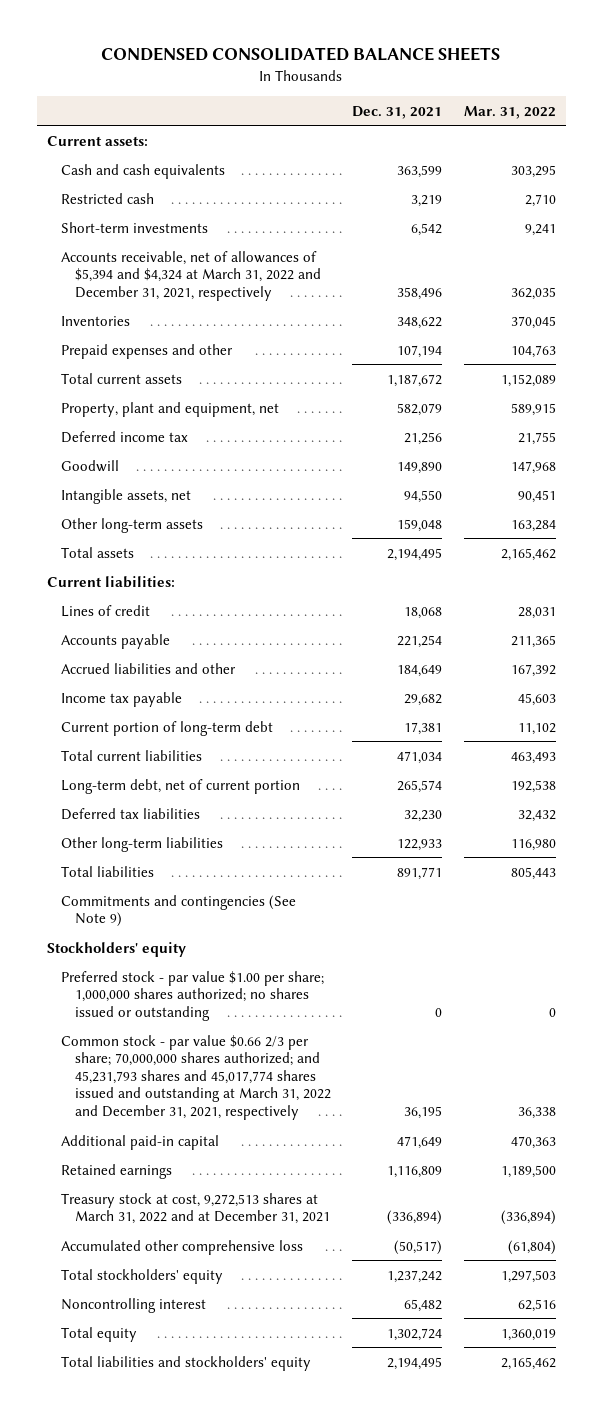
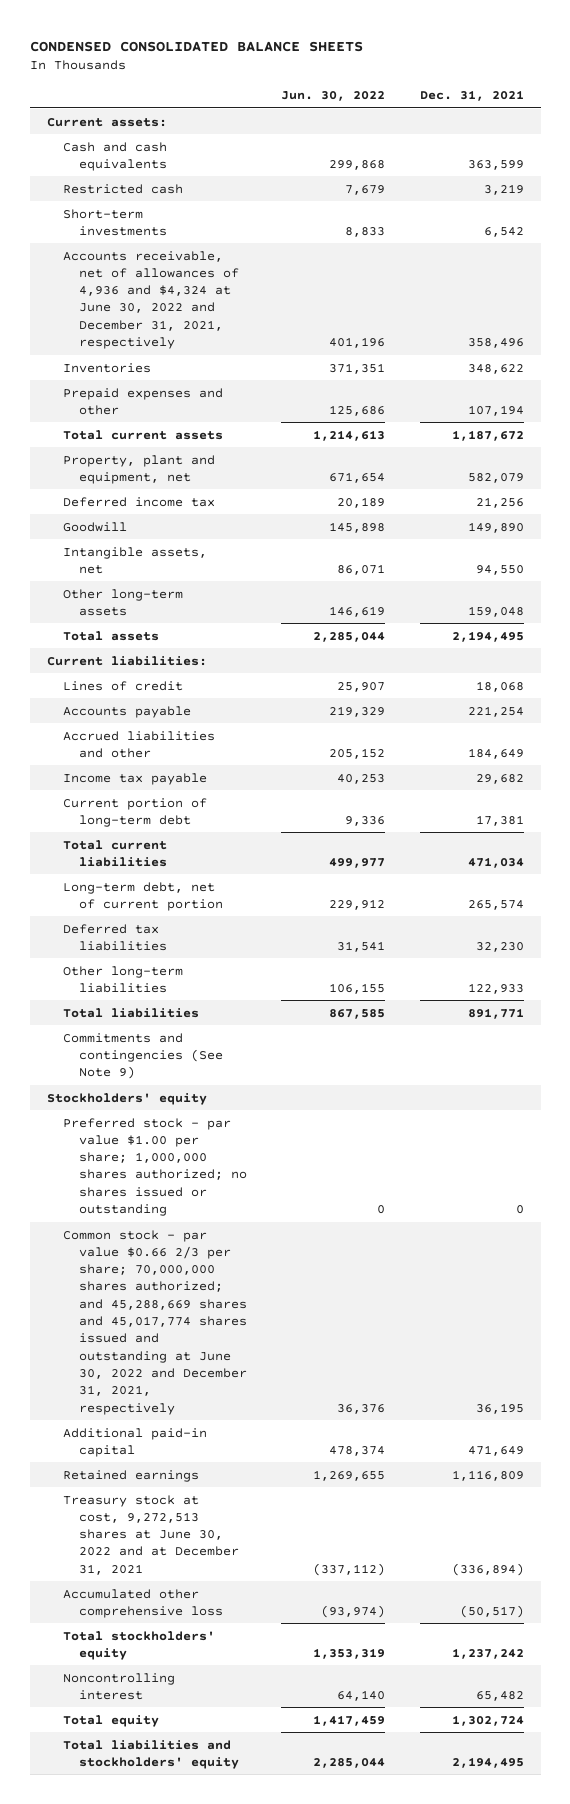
- | Dec. 31, 2021 | Mar. 31, 2022
+ | Jun. 30, 2022 | Dec. 31, 2021
- Accounts receivable, net of allowances of $5,394 and $4,324 at March 31, 2022 and December 31, 2021, respectively | 358,496 | 362,035
+ Accounts receivable, net of allowances of 4,936 and $4,324 at June 30, 2022 and December 31, 2021, respectively | 401,196 | 358,496
- Common stock - par value $0.66 2/3 per share; 70,000,000 shares authorized; and 45,231,793 shares and 45,017,774 shares issued and outstanding at March 31, 2022 and December 31, 2021, respectively | 36,195 | 36,338
+ Common stock - par value $0.66 2/3 per share; 70,000,000 shares authorized; and 45,288,669 shares and 45,017,774 shares issued and outstanding at June 30, 2022 and December 31, 2021, respectively | 36,376 | 36,195
- Treasury stock at cost, 9,272,513 shares at March 31, 2022 and at December 31, 2021 | (336,894) | (336,894)
+ Treasury stock at cost, 9,272,513 shares at June 30, 2022 and at December 31, 2021 | (337,112) | (336,894)

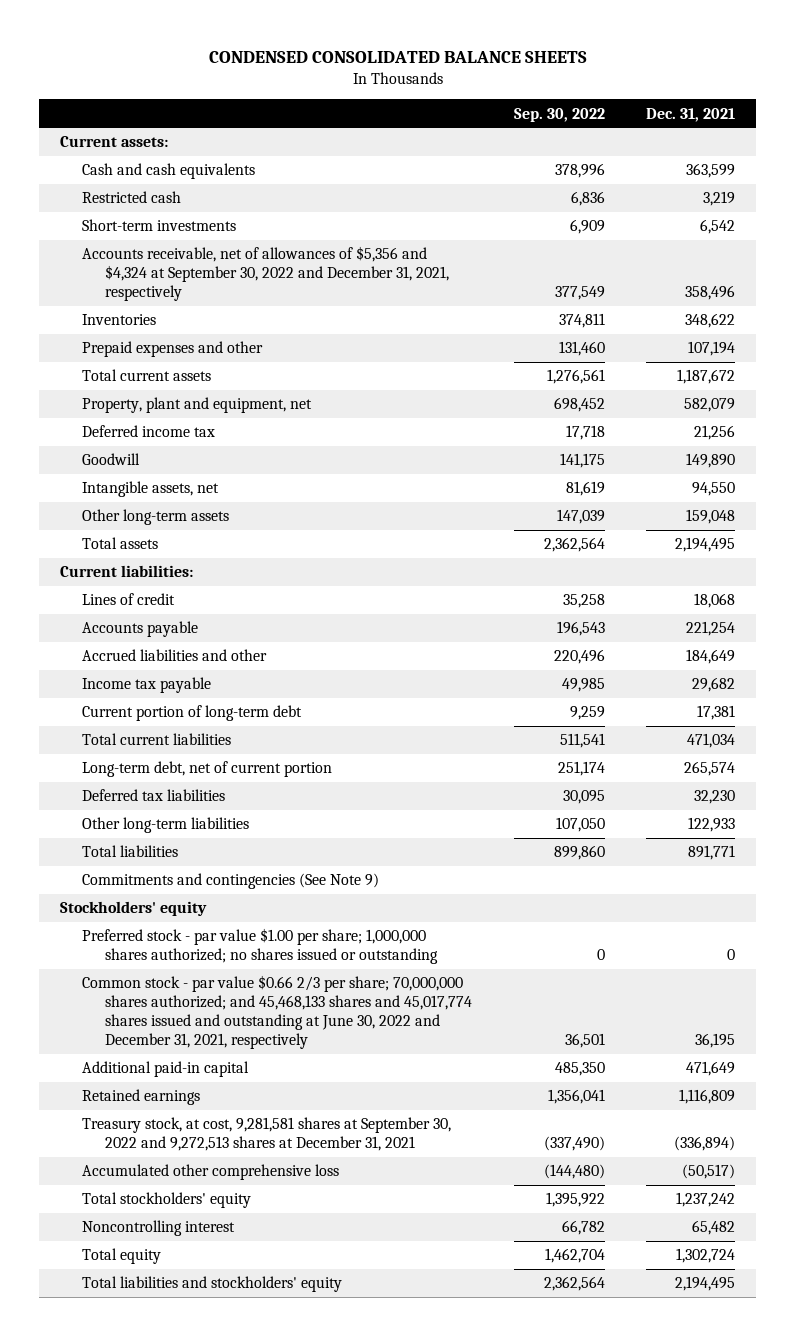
- | Jun. 30, 2022 | Dec. 31, 2021
+ | Sep. 30, 2022 | Dec. 31, 2021
- Accounts receivable, net of allowances of 4,936 and $4,324 at June 30, 2022 and December 31, 2021, respectively | 401,196 | 358,496
+ Accounts receivable, net of allowances of $5,356 and $4,324 at September 30, 2022 and December 31, 2021, respectively | 377,549 | 358,496
- Common stock - par value $0.66 2/3 per share; 70,000,000 shares authorized; and 45,288,669 shares and 45,017,774 shares issued and outstanding at June 30, 2022 and December 31, 2021, respectively | 36,376 | 36,195
+ Common stock - par value $0.66 2/3 per share; 70,000,000 shares authorized; and 45,468,133 shares and 45,017,774 shares issued and outstanding at June 30, 2022 and December 31, 2021, respectively | 36,501 | 36,195
- Treasury stock at cost, 9,272,513 shares at June 30, 2022 and at December 31, 2021 | (337,112) | (336,894)
+ Treasury stock, at cost, 9,281,581 shares at September 30, 2022 and 9,272,513 shares at December 31, 2021 | (337,490) | (336,894)

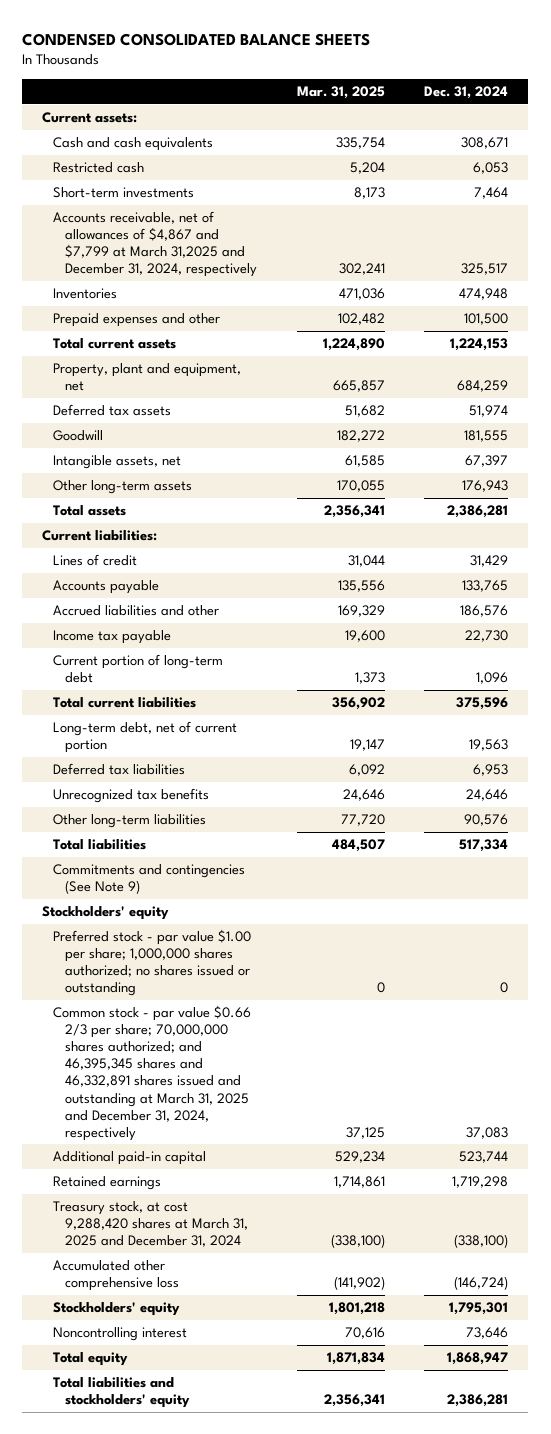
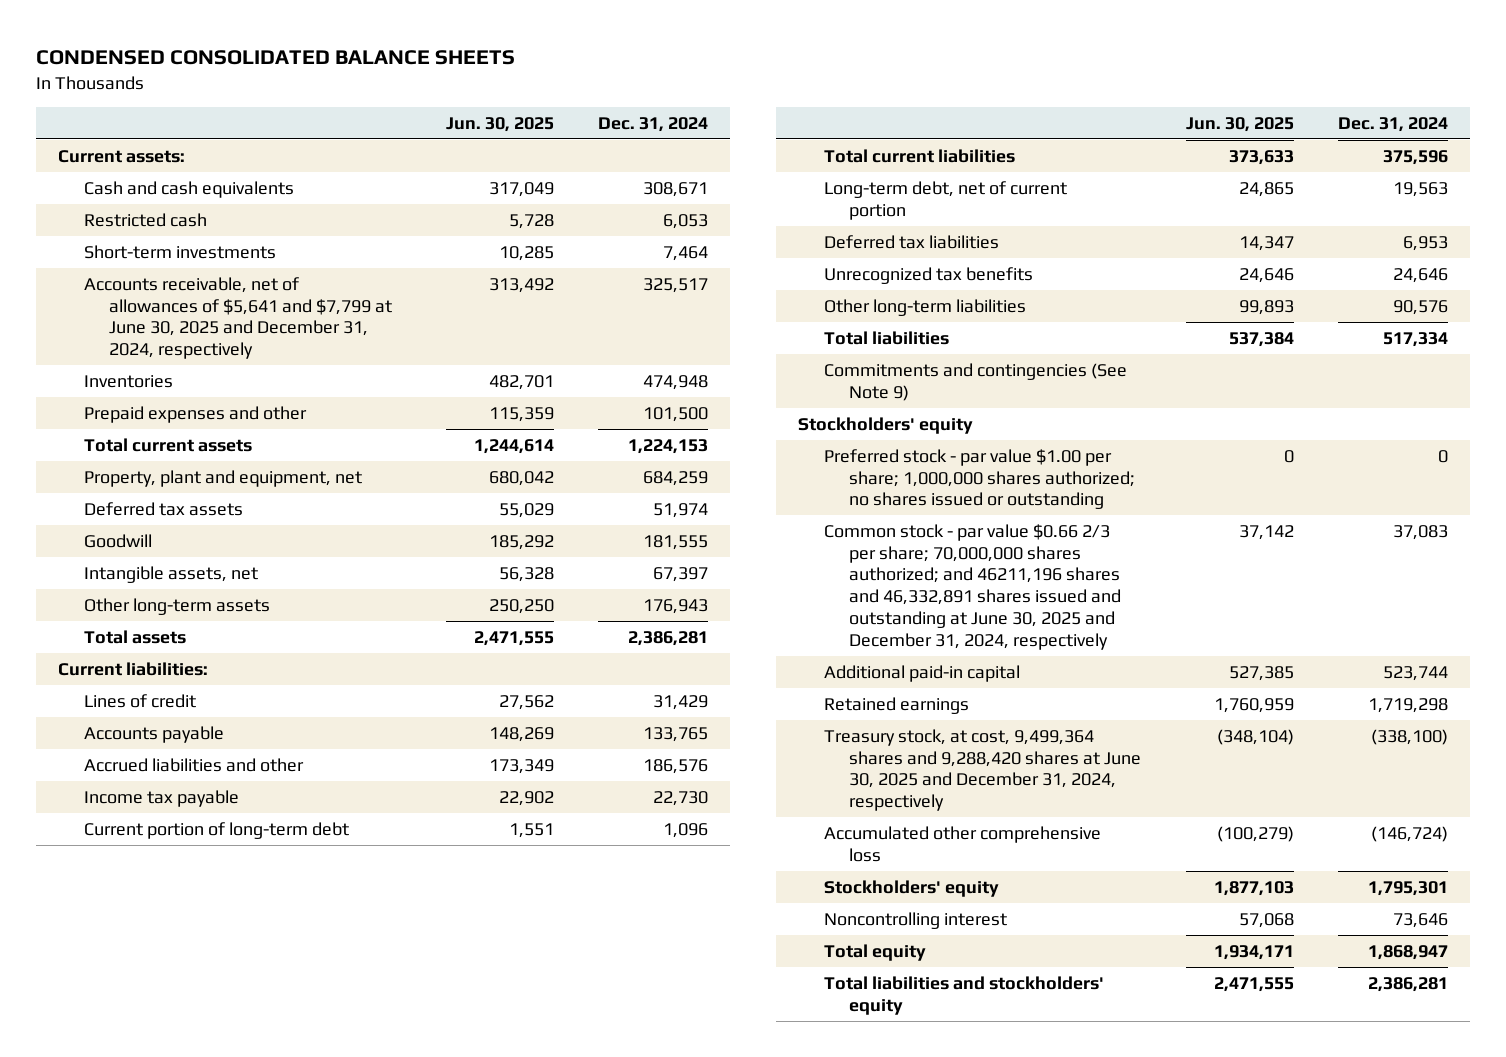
- | Mar. 31, 2025 | Dec. 31, 2024
+ | Jun. 30, 2025 | Dec. 31, 2024
- Accounts receivable, net of allowances of $4,867 and $7,799 at March 31,2025 and December 31, 2024, respectively | 302,241 | 325,517
+ Accounts receivable, net of allowances of $5,641 and $7,799 at June 30, 2025 and December 31, 2024, respectively | 313,492 | 325,517
- Common stock - par value $0.66 2/3 per share; 70,000,000 shares authorized; and 46,395,345 shares and 46,332,891 shares issued and outstanding at March 31, 2025 and December 31, 2024, respectively | 37,125 | 37,083
+ Common stock - par value $0.66 2/3 per share; 70,000,000 shares authorized; and 46211,196 shares and 46,332,891 shares issued and outstanding at June 30, 2025 and December 31, 2024, respectively | 37,142 | 37,083
- Treasury stock, at cost 9,288,420 shares at March 31, 2025 and December 31, 2024 | (338,100) | (338,100)
+ Treasury stock, at cost, 9,499,364 shares and 9,288,420 shares at June 30, 2025 and December 31, 2024, respectively | (348,104) | (338,100)

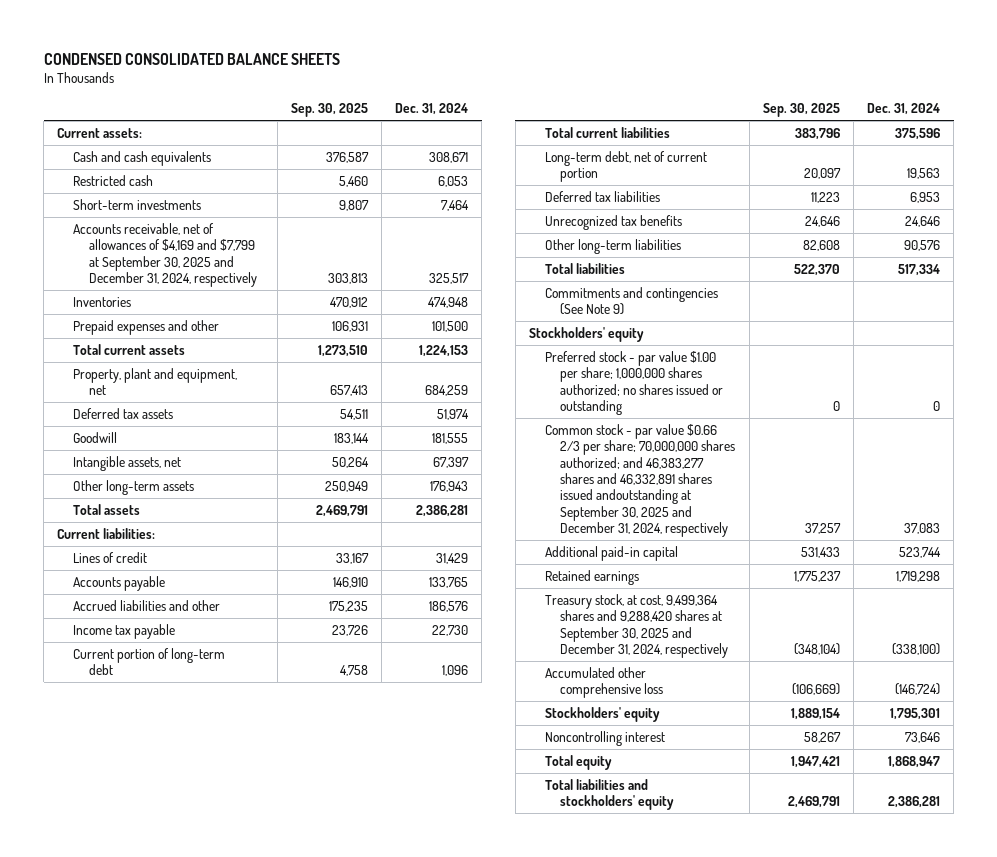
- | Jun. 30, 2025 | Dec. 31, 2024
+ | Sep. 30, 2025 | Dec. 31, 2024
- Accounts receivable, net of allowances of $5,641 and $7,799 at June 30, 2025 and December 31, 2024, respectively | 313,492 | 325,517
+ Accounts receivable, net of allowances of $4,169 and $7,799 at September 30, 2025 and December 31, 2024, respectively | 303,813 | 325,517
- Common stock - par value $0.66 2/3 per share; 70,000,000 shares authorized; and 46211,196 shares and 46,332,891 shares issued and outstanding at June 30, 2025 and December 31, 2024, respectively | 37,142 | 37,083
+ Common stock - par value $0.66 2/3 per share; 70,000,000 shares authorized; and 46,383,277 shares and 46,332,891 shares issued andoutstanding at September 30, 2025 and December 31, 2024, respectively | 37,257 | 37,083
- Treasury stock, at cost, 9,499,364 shares and 9,288,420 shares at June 30, 2025 and December 31, 2024, respectively | (348,104) | (338,100)
+ Treasury stock, at cost, 9,499,364 shares and 9,288,420 shares at September 30, 2025 and December 31, 2024, respectively | (348,104) | (338,100)

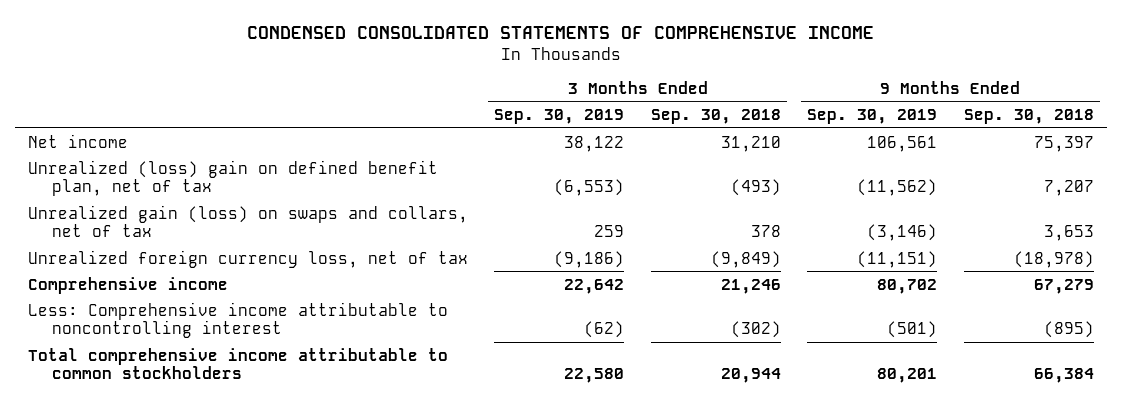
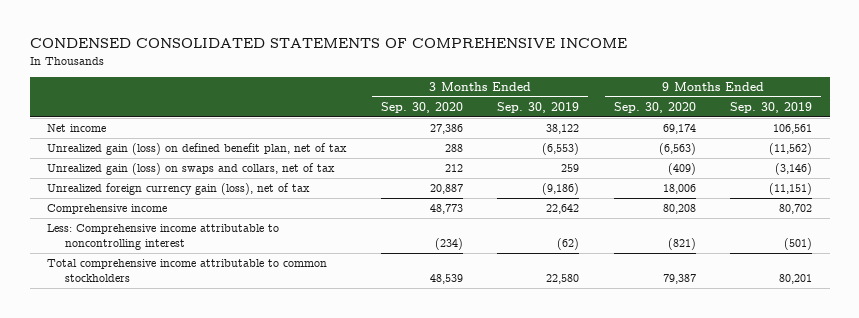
- | 3 Months Ended Sep. 30, 2019 | 3 Months Ended Sep. 30, 2018 | 9 Months Ended Sep. 30, 2019 | 9 Months Ended Sep. 30, 2018
+ | 3 Months Ended Sep. 30, 2020 | 3 Months Ended Sep. 30, 2019 | 9 Months Ended Sep. 30, 2020 | 9 Months Ended Sep. 30, 2019
- Unrealized (loss) gain on defined benefit plan, net of tax | (6,553) | (493) | (11,562) | 7,207
+ Unrealized gain (loss) on defined benefit plan, net of tax | 288 | (6,553) | (6,563) | (11,562)
- Unrealized foreign currency loss, net of tax | (9,186) | (9,849) | (11,151) | (18,978)
+ Unrealized foreign currency gain (loss), net of tax | 20,887 | (9,186) | 18,006 | (11,151)

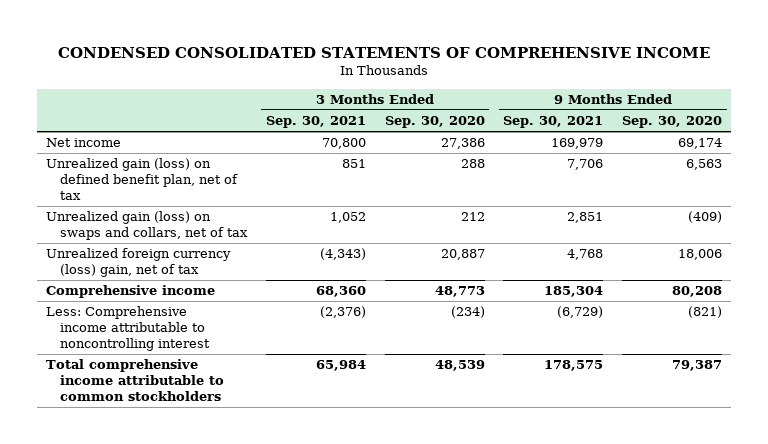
- | 3 Months Ended Sep. 30, 2020 | 3 Months Ended Sep. 30, 2019 | 9 Months Ended Sep. 30, 2020 | 9 Months Ended Sep. 30, 2019
+ | 3 Months Ended Sep. 30, 2021 | 3 Months Ended Sep. 30, 2020 | 9 Months Ended Sep. 30, 2021 | 9 Months Ended Sep. 30, 2020
- Unrealized gain (loss) on defined benefit plan, net of tax | 288 | (6,553) | (6,563) | (11,562)
+ Unrealized gain (loss) on defined benefit plan, net of tax | 851 | 288 | 7,706 | 6,563
- Unrealized foreign currency gain (loss), net of tax | 20,887 | (9,186) | 18,006 | (11,151)
+ Unrealized foreign currency (loss) gain, net of tax | (4,343) | 20,887 | 4,768 | 18,006

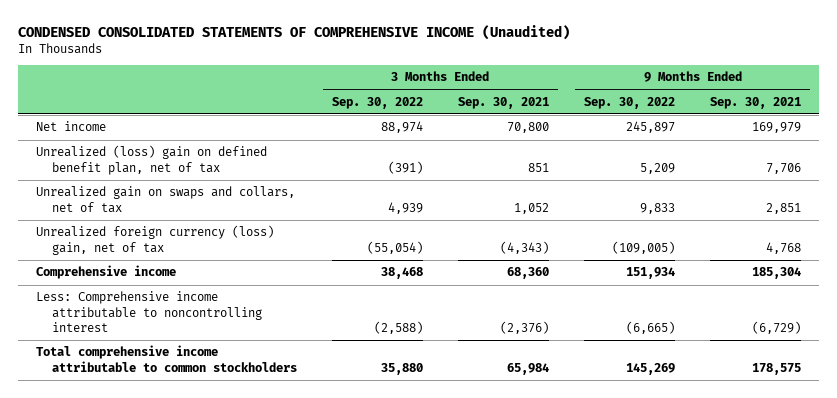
- CONDENSED CONSOLIDATED STATEMENTS OF COMPREHENSIVE INCOME
+ CONDENSED CONSOLIDATED STATEMENTS OF COMPREHENSIVE INCOME (Unaudited)
- | 3 Months Ended Sep. 30, 2021 | 3 Months Ended Sep. 30, 2020 | 9 Months Ended Sep. 30, 2021 | 9 Months Ended Sep. 30, 2020
+ | 3 Months Ended Sep. 30, 2022 | 3 Months Ended Sep. 30, 2021 | 9 Months Ended Sep. 30, 2022 | 9 Months Ended Sep. 30, 2021
- Unrealized gain (loss) on defined benefit plan, net of tax | 851 | 288 | 7,706 | 6,563
- Unrealized gain (loss) on swaps and collars, net of tax | 1,052 | 212 | 2,851 | (409)
+ Unrealized (loss) gain on defined benefit plan, net of tax | (391) | 851 | 5,209 | 7,706
+ Unrealized gain on swaps and collars, net of tax | 4,939 | 1,052 | 9,833 | 2,851

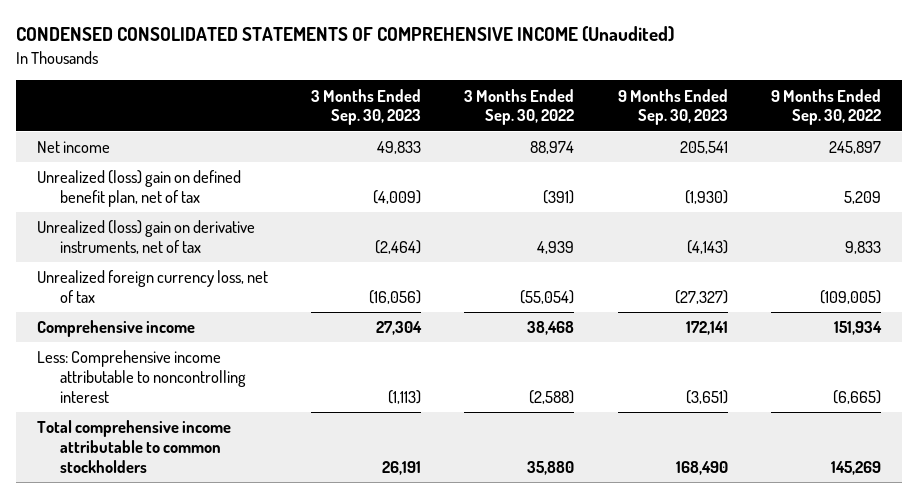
- | 3 Months Ended Sep. 30, 2022 | 3 Months Ended Sep. 30, 2021 | 9 Months Ended Sep. 30, 2022 | 9 Months Ended Sep. 30, 2021
+ | 3 Months Ended Sep. 30, 2023 | 3 Months Ended Sep. 30, 2022 | 9 Months Ended Sep. 30, 2023 | 9 Months Ended Sep. 30, 2022
- Unrealized gain on swaps and collars, net of tax | 4,939 | 1,052 | 9,833 | 2,851
- Unrealized foreign currency (loss) gain, net of tax | (55,054) | (4,343) | (109,005) | 4,768
+ Unrealized (loss) gain on derivative instruments, net of tax | (2,464) | 4,939 | (4,143) | 9,833
+ Unrealized foreign currency loss, net of tax | (16,056) | (55,054) | (27,327) | (109,005)

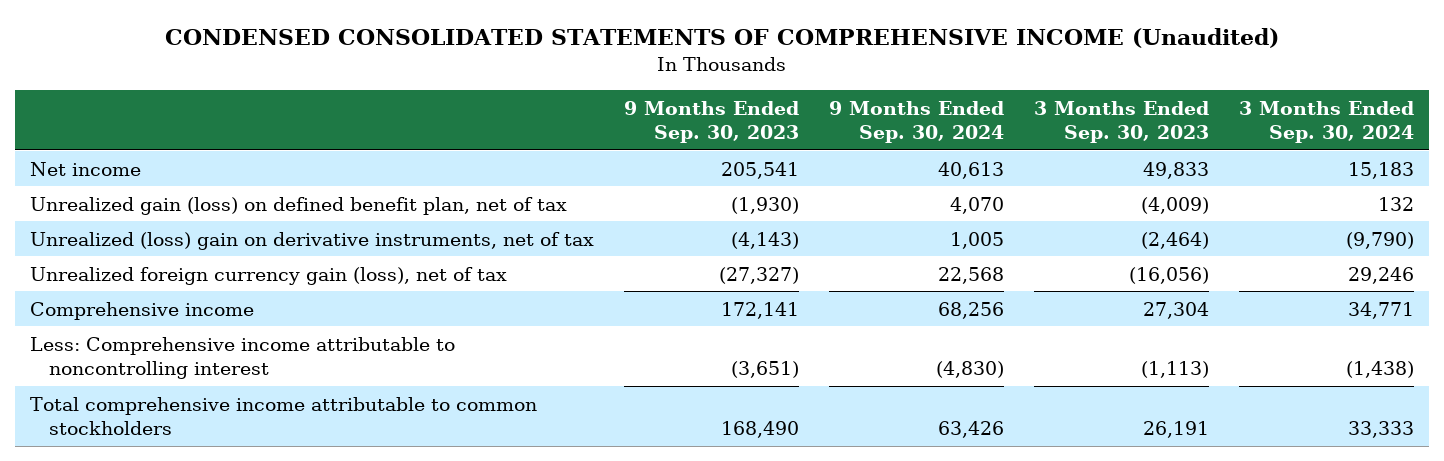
- | 3 Months Ended Sep. 30, 2023 | 3 Months Ended Sep. 30, 2022 | 9 Months Ended Sep. 30, 2023 | 9 Months Ended Sep. 30, 2022
+ | 9 Months Ended Sep. 30, 2023 | 9 Months Ended Sep. 30, 2024 | 3 Months Ended Sep. 30, 2023 | 3 Months Ended Sep. 30, 2024
- Unrealized (loss) gain on defined benefit plan, net of tax | (4,009) | (391) | (1,930) | 5,209
+ Unrealized gain (loss) on defined benefit plan, net of tax | (1,930) | 4,070 | (4,009) | 132
- Unrealized foreign currency loss, net of tax | (16,056) | (55,054) | (27,327) | (109,005)
+ Unrealized foreign currency gain (loss), net of tax | (27,327) | 22,568 | (16,056) | 29,246

